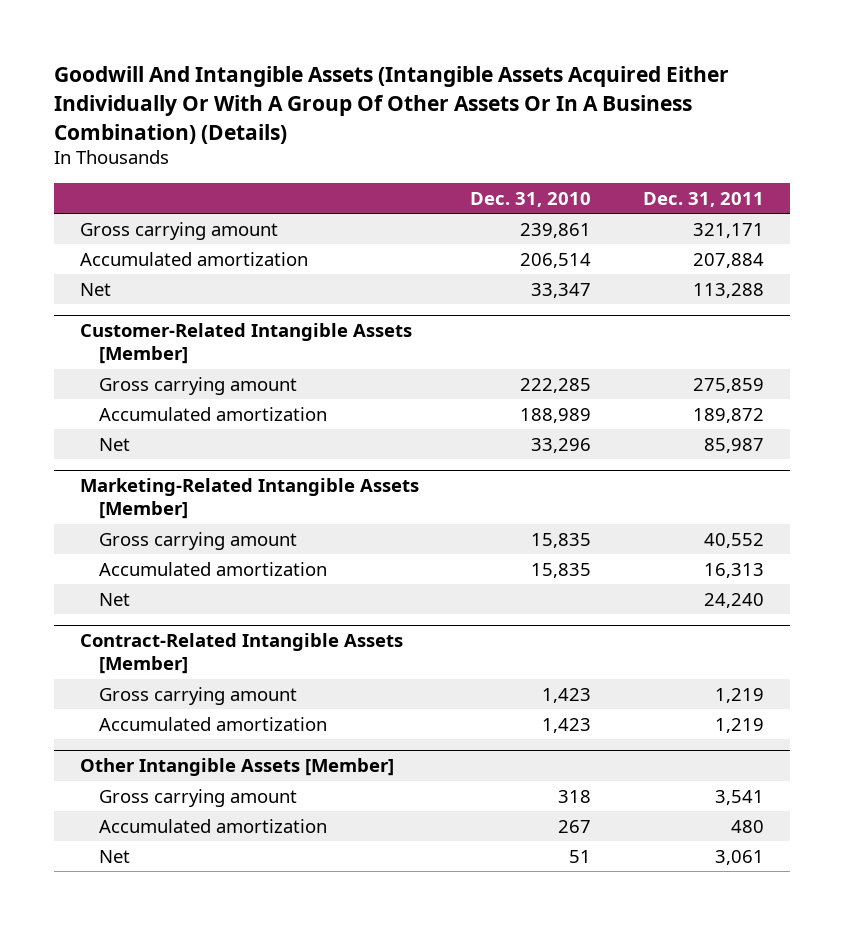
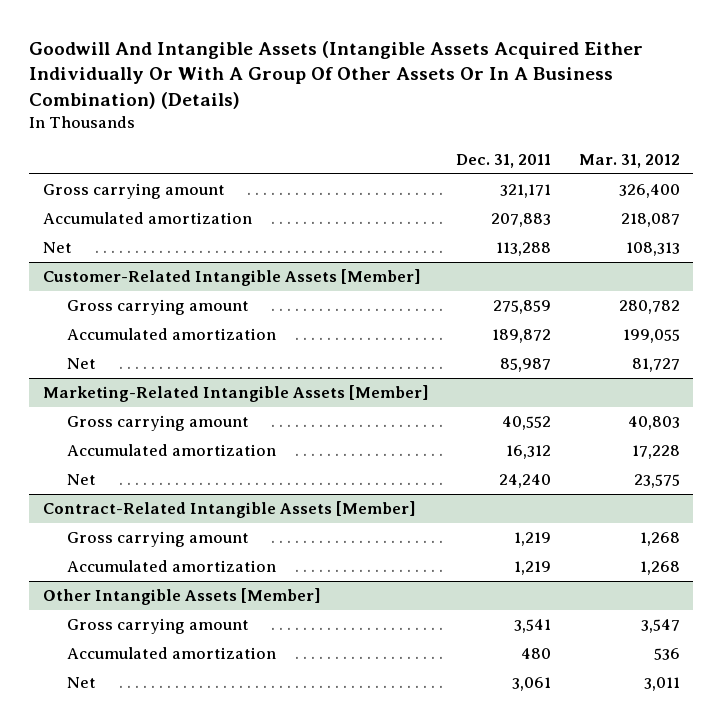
- | Dec. 31, 2010 | Dec. 31, 2011
+ | Dec. 31, 2011 | Mar. 31, 2012
- Accumulated amortization | 206,514 | 207,884
+ Accumulated amortization | 207,883 | 218,087
@ Marketing-Related Intangible Assets [Member]
- Accumulated amortization | 15,835 | 16,313
+ Accumulated amortization | 16,312 | 17,228

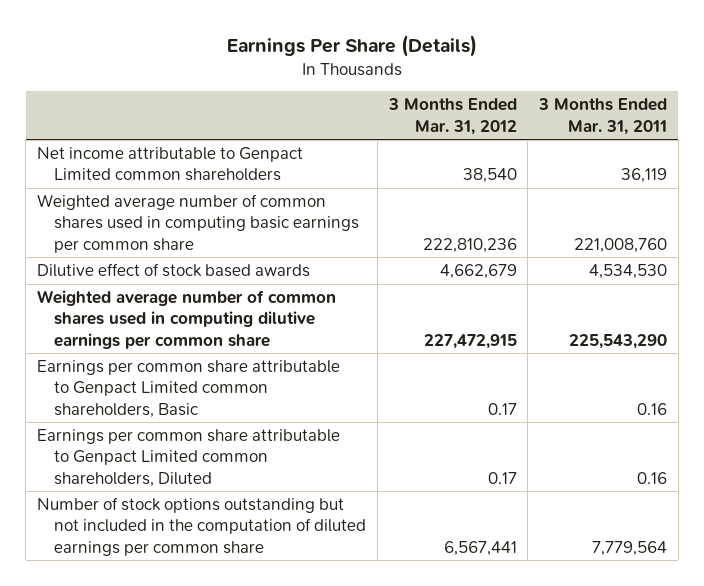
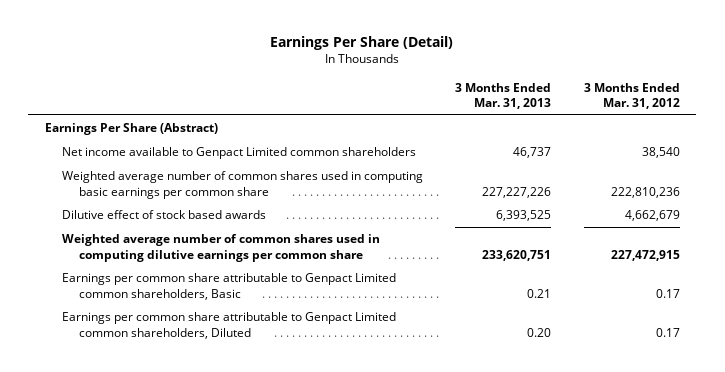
- Earnings Per Share (Details)
+ Earnings Per Share (Detail)
- | 3 Months Ended Mar. 31, 2012 | 3 Months Ended Mar. 31, 2011
+ | 3 Months Ended Mar. 31, 2013 | 3 Months Ended Mar. 31, 2012
- Net income attributable to Genpact Limited common shareholders | 38,540 | 36,119
+ Earnings Per Share (Abstract)
+ Net income available to Genpact Limited common shareholders | 46,737 | 38,540
- Number of stock options outstanding but not included in the computation of diluted earnings per common share | 6,567,441 | 7,779,564

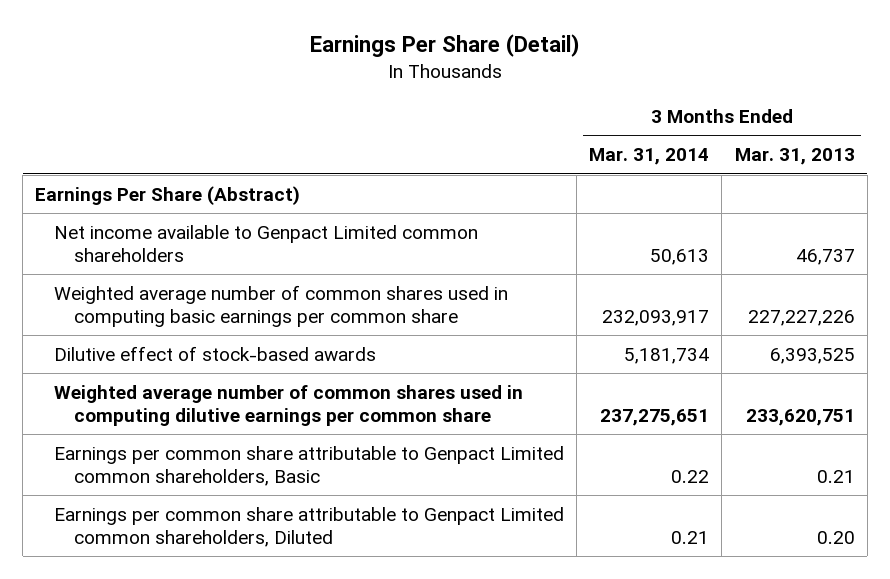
- | 3 Months Ended Mar. 31, 2013 | 3 Months Ended Mar. 31, 2012
+ | 3 Months Ended Mar. 31, 2014 | 3 Months Ended Mar. 31, 2013
- Dilutive effect of stock based awards | 6,393,525 | 4,662,679
+ Dilutive effect of stock-based awards | 5,181,734 | 6,393,525

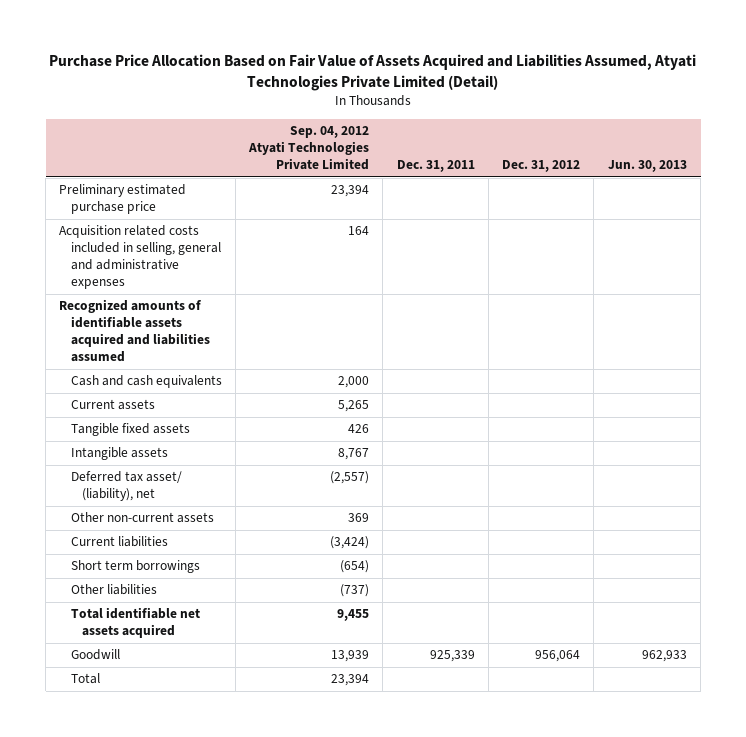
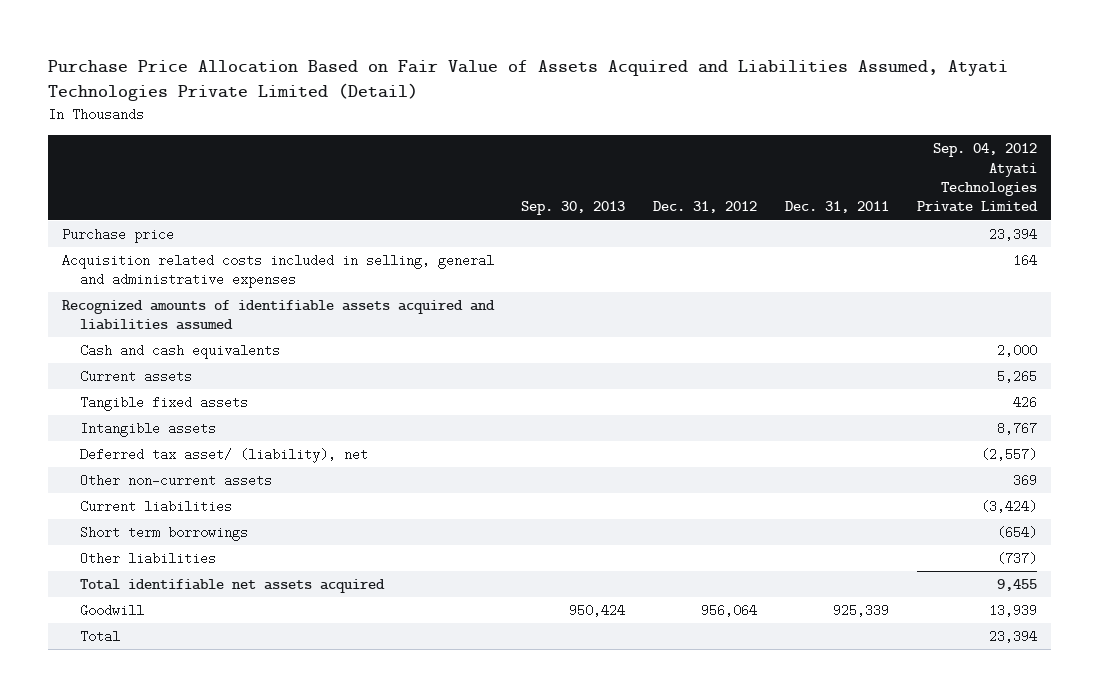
- | Sep. 04, 2012 Atyati Technologies Private Limited | Dec. 31, 2011 | Dec. 31, 2012 | Jun. 30, 2013
+ | Sep. 30, 2013 | Dec. 31, 2012 | Dec. 31, 2011 | Sep. 04, 2012 Atyati Technologies Private Limited
- Preliminary estimated purchase price | 23,394 | | |
+ Purchase price | | | | 23,394

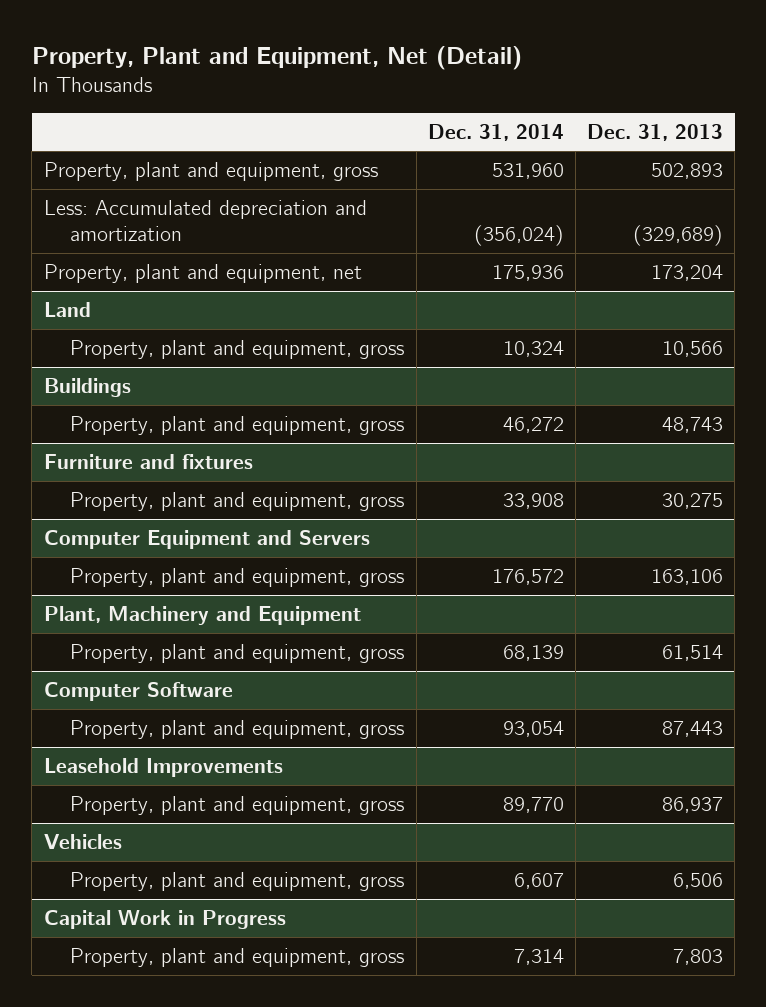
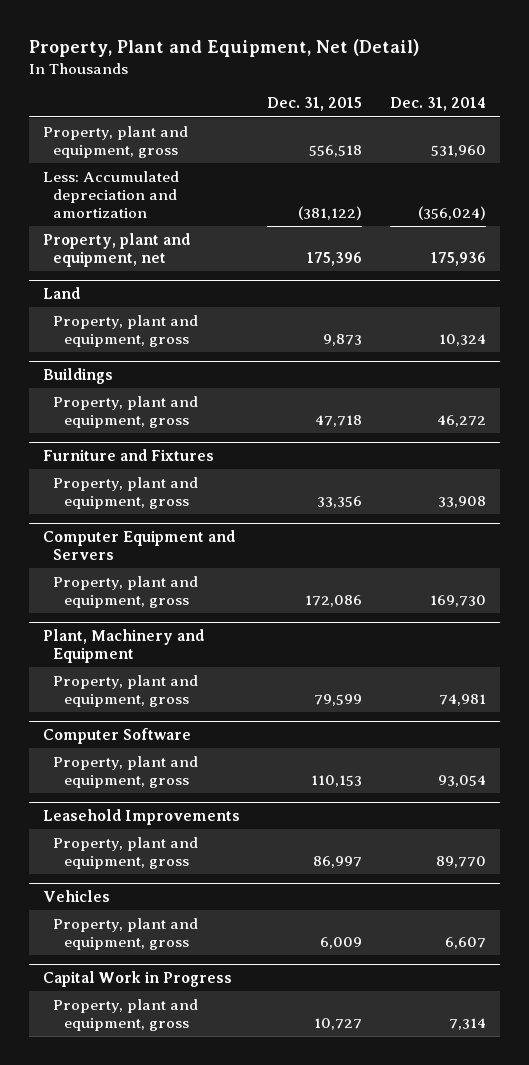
- | Dec. 31, 2014 | Dec. 31, 2013
+ | Dec. 31, 2015 | Dec. 31, 2014
- Furniture and fixtures
+ Furniture and Fixtures
@ Computer Equipment and Servers
- Property, plant and equipment, gross | 176,572 | 163,106
+ Property, plant and equipment, gross | 172,086 | 169,730
@ Plant, Machinery and Equipment
- Property, plant and equipment, gross | 68,139 | 61,514
+ Property, plant and equipment, gross | 79,599 | 74,981

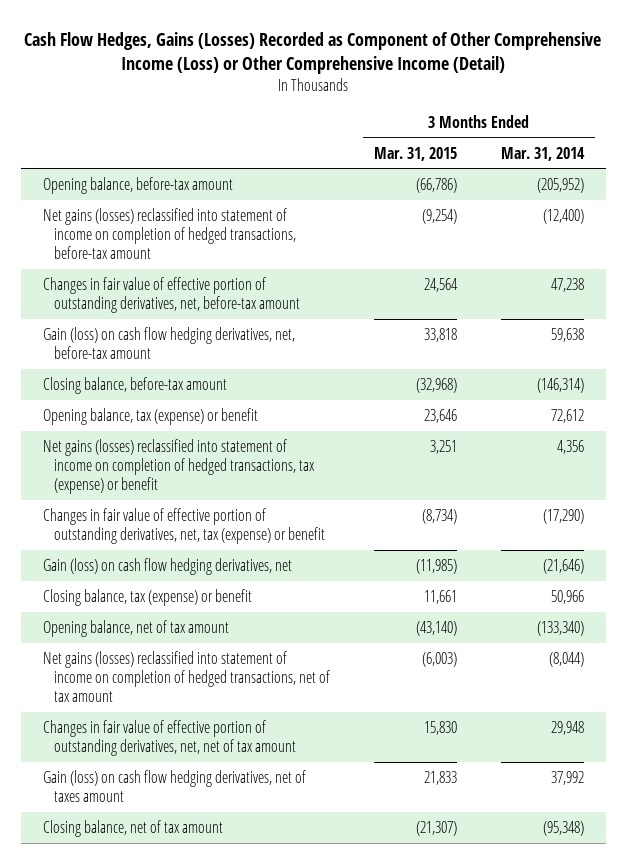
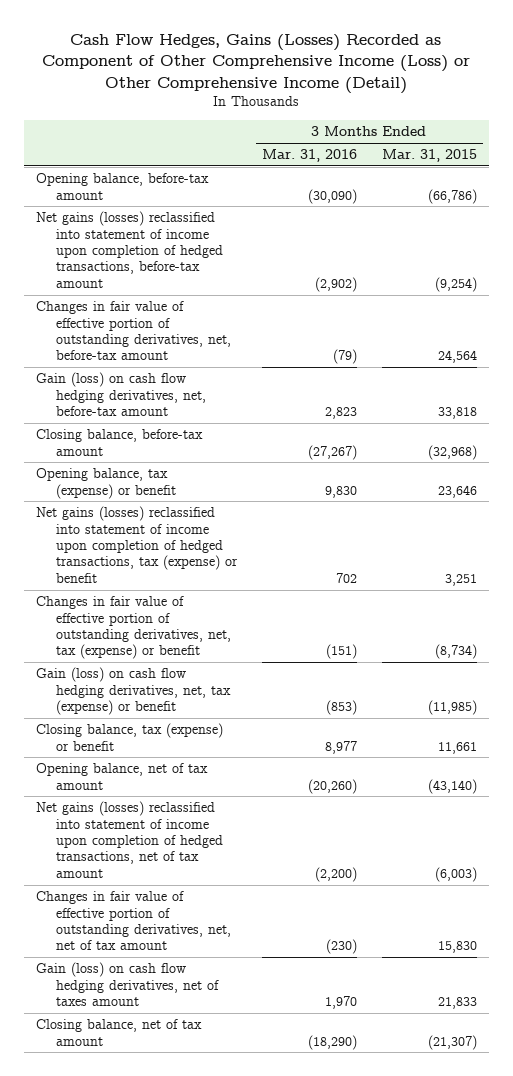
- | 3 Months Ended Mar. 31, 2015 | 3 Months Ended Mar. 31, 2014
+ | 3 Months Ended Mar. 31, 2016 | 3 Months Ended Mar. 31, 2015
- Net gains (losses) reclassified into statement of income on completion of hedged transactions, before-tax amount | (9,254) | (12,400)
+ Net gains (losses) reclassified into statement of income upon completion of hedged transactions, before-tax amount | (2,902) | (9,254)
- Net gains (losses) reclassified into statement of income on completion of hedged transactions, tax (expense) or benefit | 3,251 | 4,356
+ Net gains (losses) reclassified into statement of income upon completion of hedged transactions, tax (expense) or benefit | 702 | 3,251
- Gain (loss) on cash flow hedging derivatives, net | (11,985) | (21,646)
+ Gain (loss) on cash flow hedging derivatives, net, tax (expense) or benefit | (853) | (11,985)
- Net gains (losses) reclassified into statement of income on completion of hedged transactions, net of tax amount | (6,003) | (8,044)
+ Net gains (losses) reclassified into statement of income upon completion of hedged transactions, net of tax amount | (2,200) | (6,003)

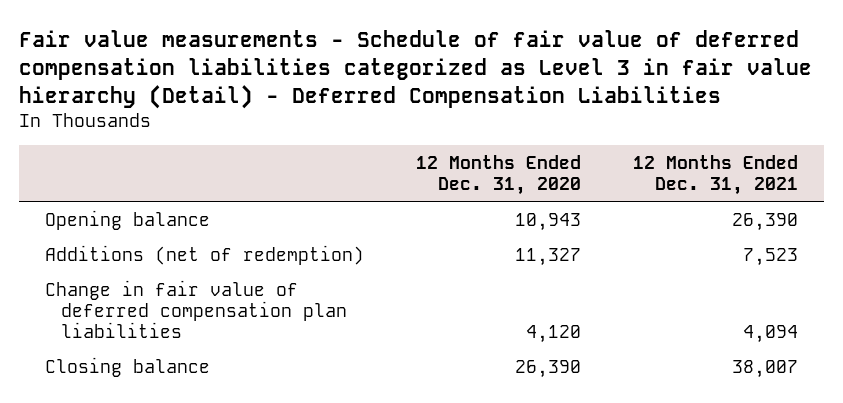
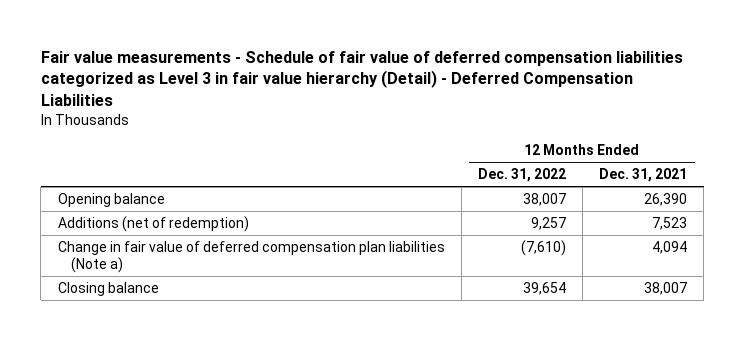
- | 12 Months Ended Dec. 31, 2020 | 12 Months Ended Dec. 31, 2021
+ | 12 Months Ended Dec. 31, 2022 | 12 Months Ended Dec. 31, 2021
- Change in fair value of deferred compensation plan liabilities | 4,120 | 4,094
+ Change in fair value of deferred compensation plan liabilities (Note a) | (7,610) | 4,094

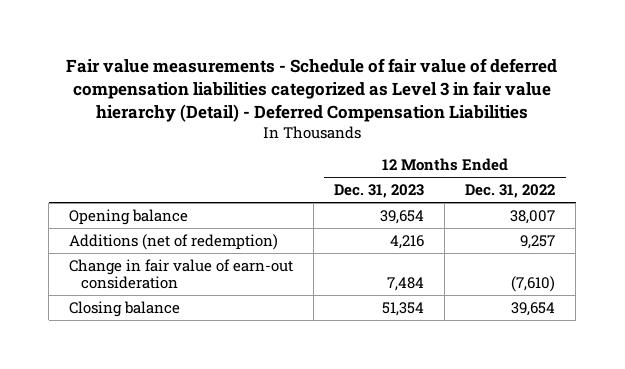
- | 12 Months Ended Dec. 31, 2022 | 12 Months Ended Dec. 31, 2021
+ | 12 Months Ended Dec. 31, 2023 | 12 Months Ended Dec. 31, 2022
- Change in fair value of deferred compensation plan liabilities (Note a) | (7,610) | 4,094
+ Change in fair value of earn-out consideration | 7,484 | (7,610)

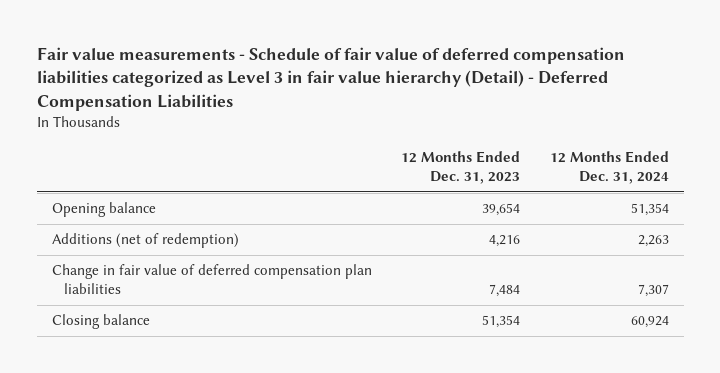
- | 12 Months Ended Dec. 31, 2023 | 12 Months Ended Dec. 31, 2022
+ | 12 Months Ended Dec. 31, 2023 | 12 Months Ended Dec. 31, 2024
- Change in fair value of earn-out consideration | 7,484 | (7,610)
+ Change in fair value of deferred compensation plan liabilities | 7,484 | 7,307

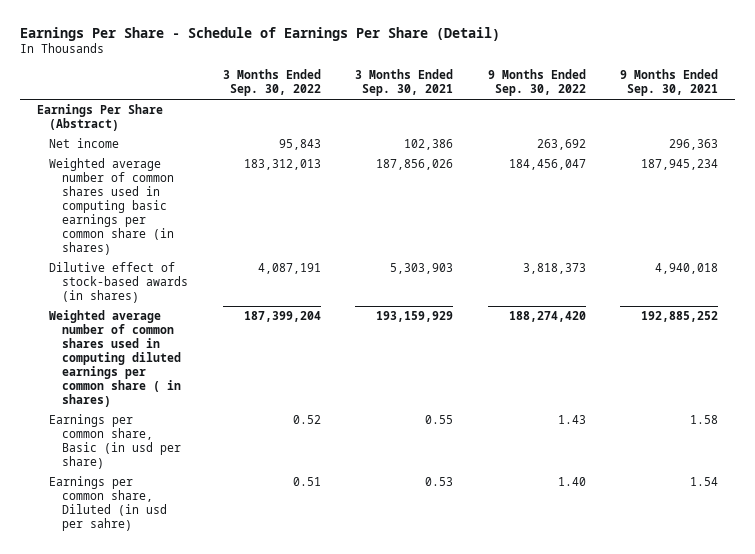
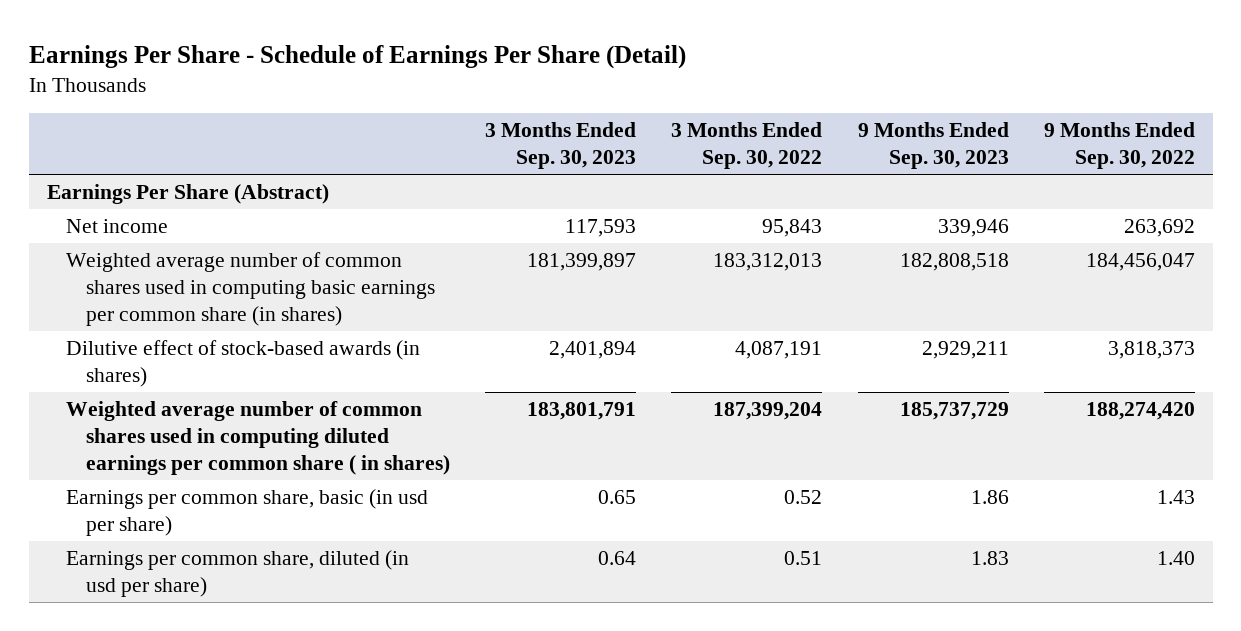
- | 3 Months Ended Sep. 30, 2022 | 3 Months Ended Sep. 30, 2021 | 9 Months Ended Sep. 30, 2022 | 9 Months Ended Sep. 30, 2021
+ | 3 Months Ended Sep. 30, 2023 | 3 Months Ended Sep. 30, 2022 | 9 Months Ended Sep. 30, 2023 | 9 Months Ended Sep. 30, 2022
- Earnings per common share, Basic (in usd per share) | 0.52 | 0.55 | 1.43 | 1.58
- Earnings per common share, Diluted (in usd per sahre) | 0.51 | 0.53 | 1.40 | 1.54
+ Earnings per common share, basic (in usd per share) | 0.65 | 0.52 | 1.86 | 1.43
+ Earnings per common share, diluted (in usd per share) | 0.64 | 0.51 | 1.83 | 1.40

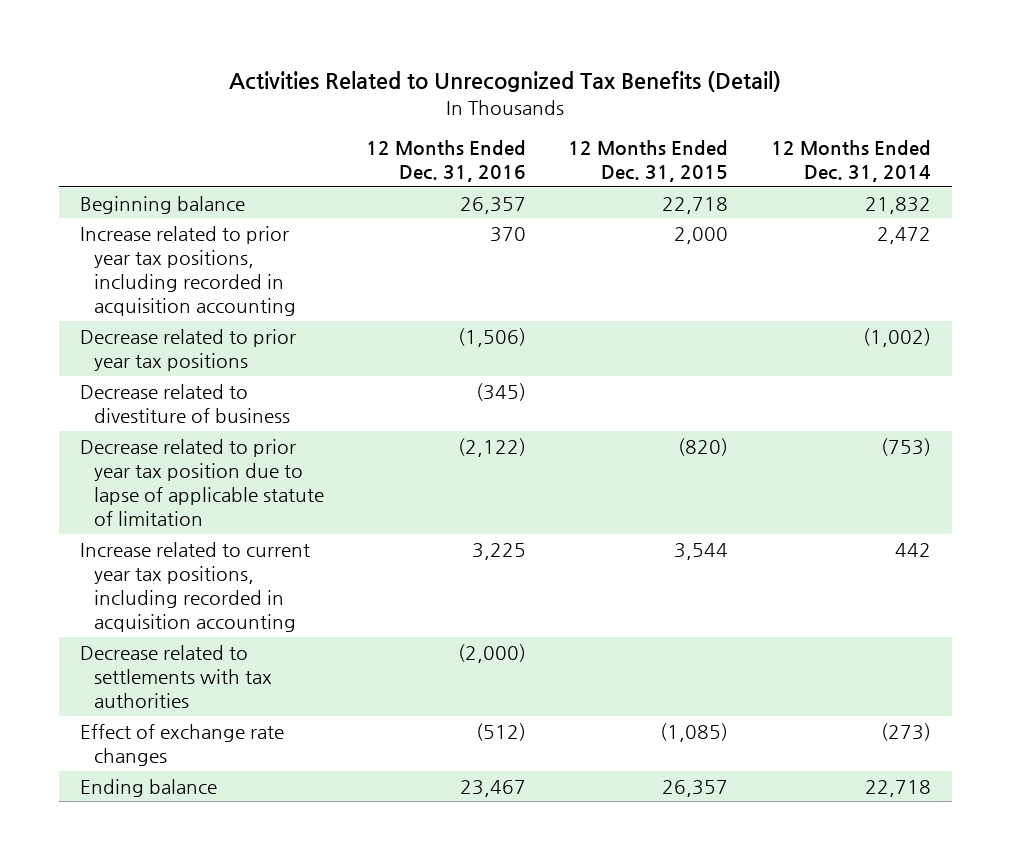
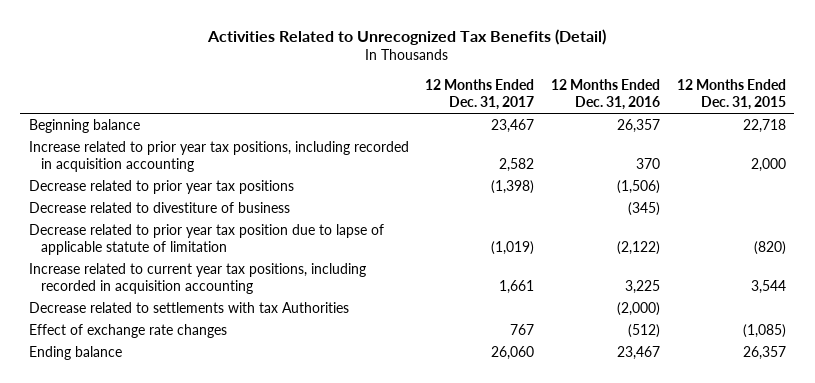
- | 12 Months Ended Dec. 31, 2016 | 12 Months Ended Dec. 31, 2015 | 12 Months Ended Dec. 31, 2014
+ | 12 Months Ended Dec. 31, 2017 | 12 Months Ended Dec. 31, 2016 | 12 Months Ended Dec. 31, 2015
- Decrease related to settlements with tax authorities | (2,000) | |
+ Decrease related to settlements with tax Authorities | | (2,000) |

